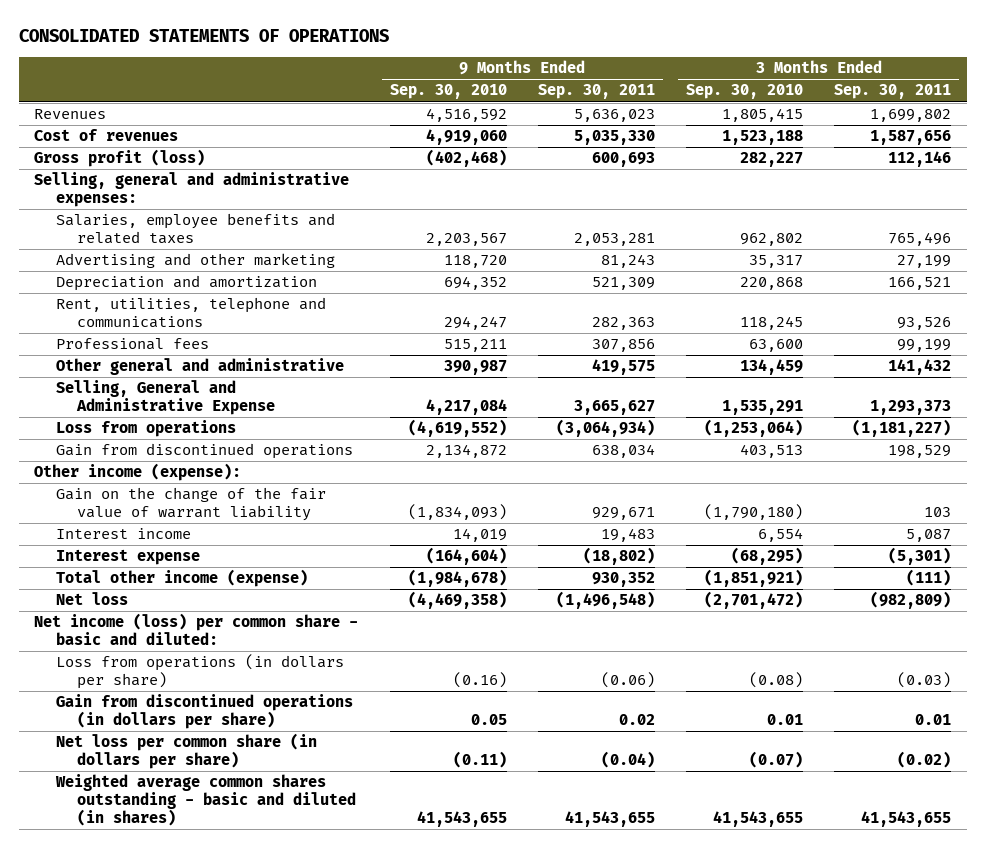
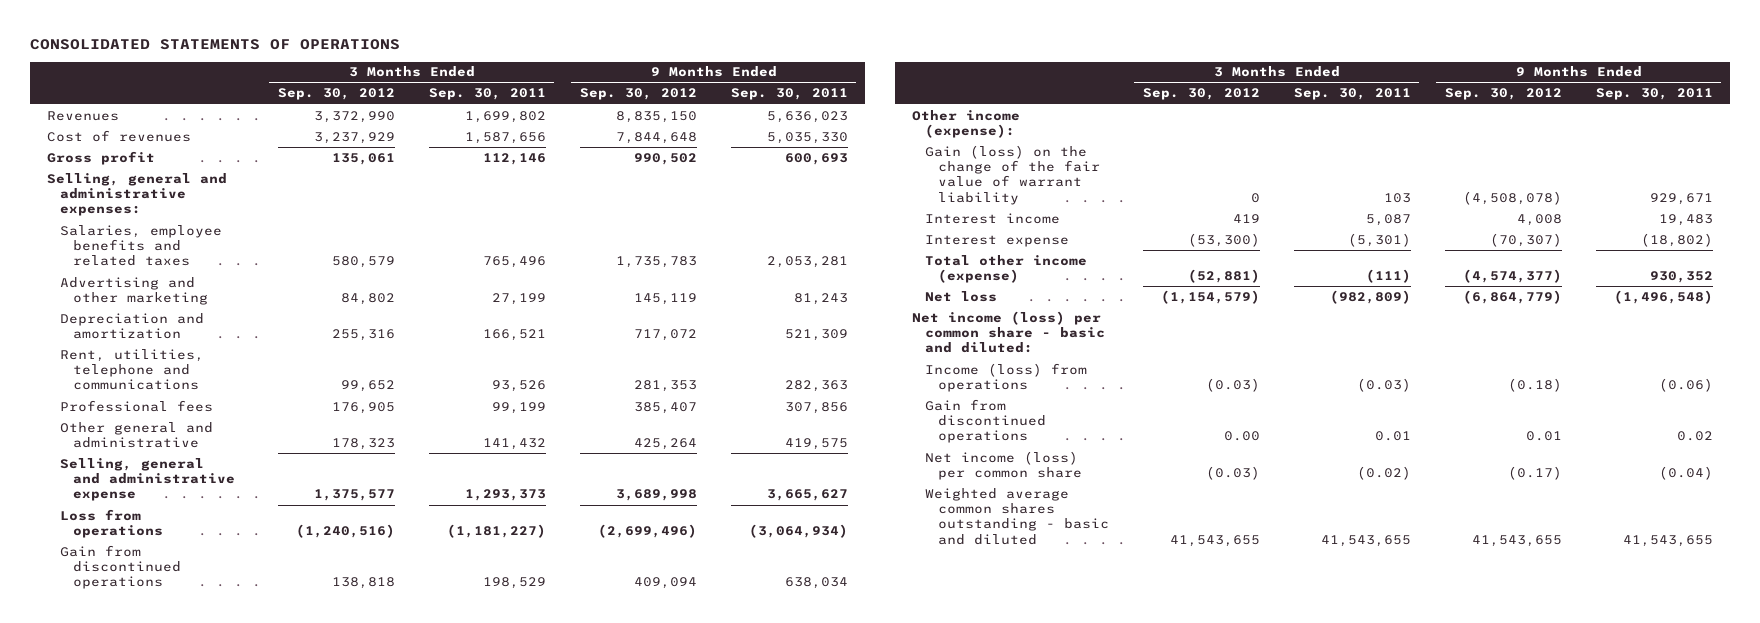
- | 9 Months Ended Sep. 30, 2010 | 9 Months Ended Sep. 30, 2011 | 3 Months Ended Sep. 30, 2010 | 3 Months Ended Sep. 30, 2011
+ | 3 Months Ended Sep. 30, 2012 | 3 Months Ended Sep. 30, 2011 | 9 Months Ended Sep. 30, 2012 | 9 Months Ended Sep. 30, 2011
- Gross profit (loss) | (402,468) | 600,693 | 282,227 | 112,146
+ Gross profit | 135,061 | 112,146 | 990,502 | 600,693
- Selling, General and Administrative Expense | 4,217,084 | 3,665,627 | 1,535,291 | 1,293,373
+ Selling, general and administrative expense | 1,375,577 | 1,293,373 | 3,689,998 | 3,665,627
- Gain on the change of the fair value of warrant liability | (1,834,093) | 929,671 | (1,790,180) | 103
+ Gain (loss) on the change of the fair value of warrant liability | 0 | 103 | (4,508,078) | 929,671
- Loss from operations (in dollars per share) | (0.16) | (0.06) | (0.08) | (0.03)
- Gain from discontinued operations (in dollars per share) | 0.05 | 0.02 | 0.01 | 0.01
- Net loss per common share (in dollars per share) | (0.11) | (0.04) | (0.07) | (0.02)
- Weighted average common shares outstanding - basic and diluted (in shares) | 41,543,655 | 41,543,655 | 41,543,655 | 41,543,655
+ Income (loss) from operations | (0.03) | (0.03) | (0.18) | (0.06)
+ Gain from discontinued operations | 0.00 | 0.01 | 0.01 | 0.02
+ Net income (loss) per common share | (0.03) | (0.02) | (0.17) | (0.04)
+ Weighted average common shares outstanding - basic and diluted | 41,543,655 | 41,543,655 | 41,543,655 | 41,543,655

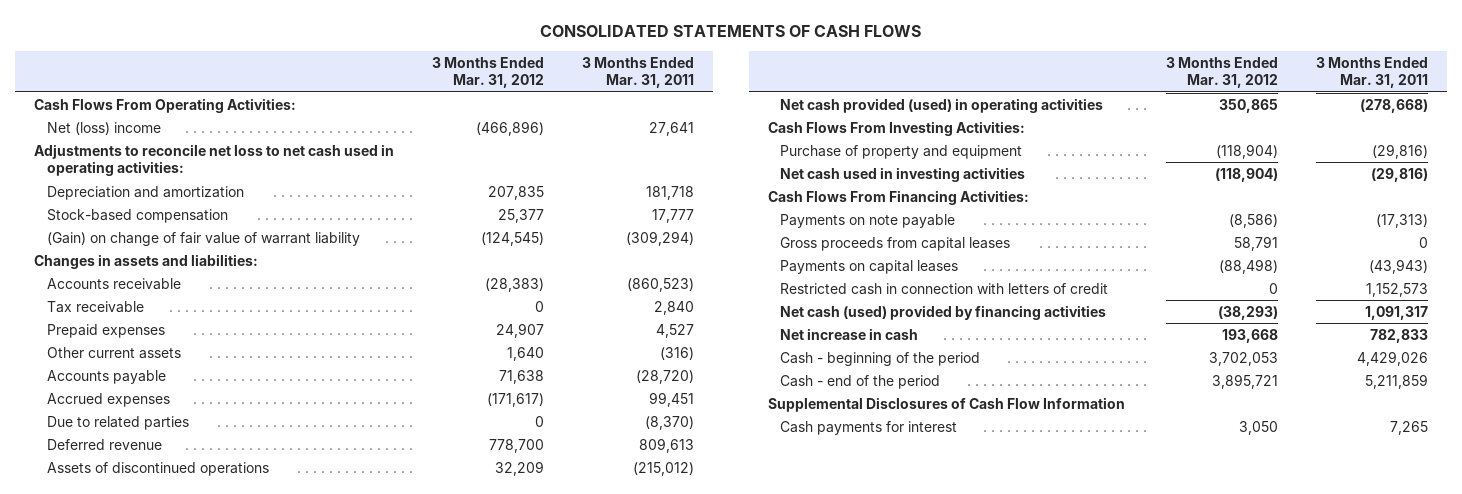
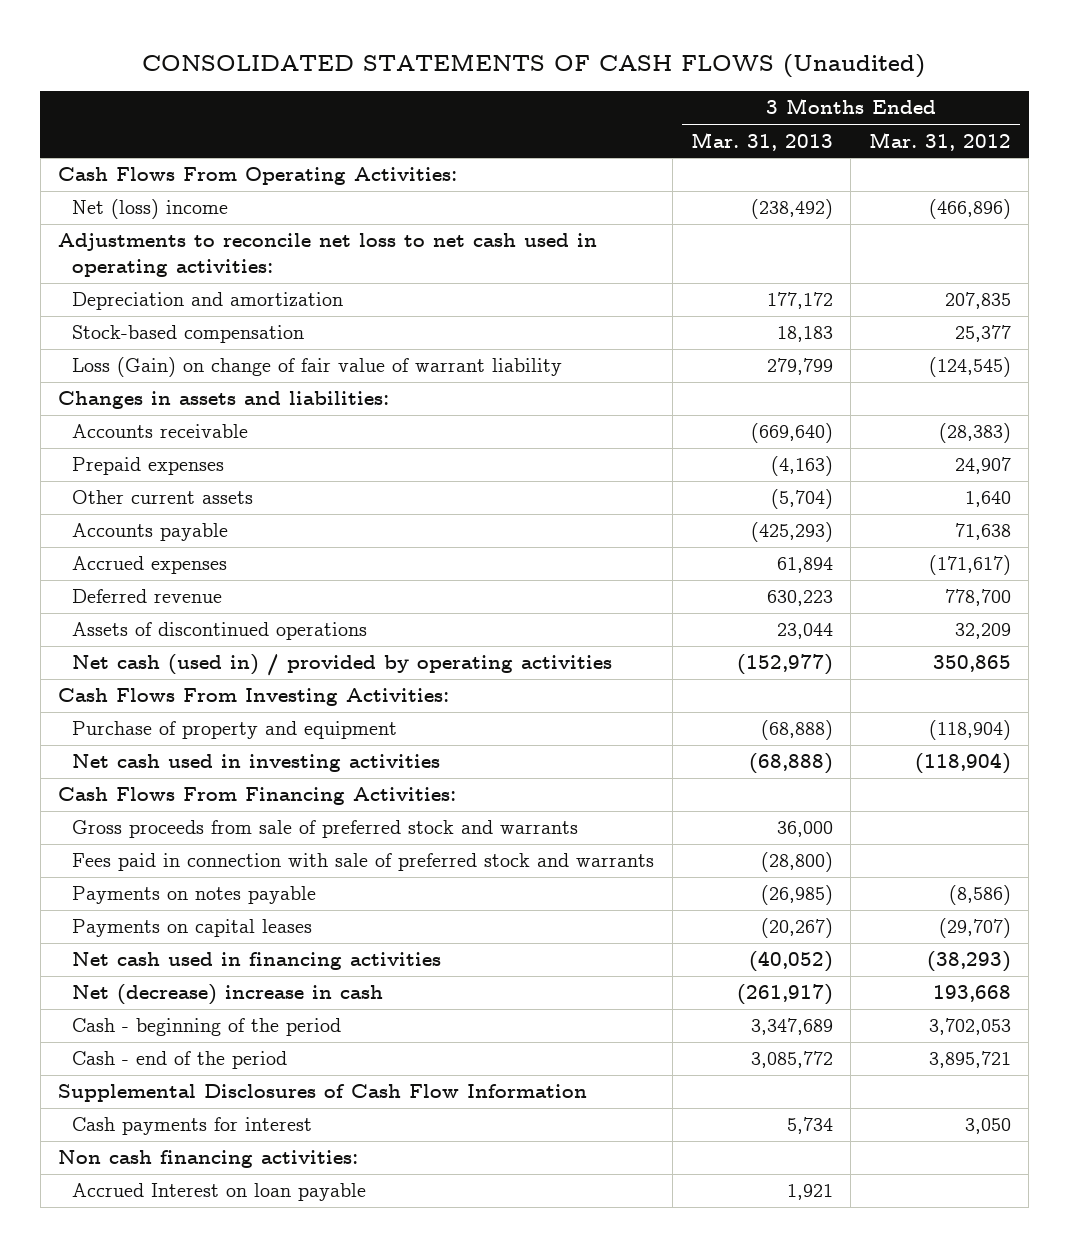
- CONSOLIDATED STATEMENTS OF CASH FLOWS
+ CONSOLIDATED STATEMENTS OF CASH FLOWS (Unaudited)
- | 3 Months Ended Mar. 31, 2012 | 3 Months Ended Mar. 31, 2011
+ | 3 Months Ended Mar. 31, 2013 | 3 Months Ended Mar. 31, 2012
- (Gain) on change of fair value of warrant liability | (124,545) | (309,294)
+ Loss (Gain) on change of fair value of warrant liability | 279,799 | (124,545)
- Tax receivable | 0 | 2,840
- Due to related parties | 0 | (8,370)
- Net cash provided (used) in operating activities | 350,865 | (278,668)
+ Net cash (used in) / provided by operating activities | (152,977) | 350,865
- Payments on note payable | (8,586) | (17,313)
- Gross proceeds from capital leases | 58,791 | 0
- Payments on capital leases | (88,498) | (43,943)
- Restricted cash in connection with letters of credit | 0 | 1,152,573
- Net cash (used) provided by financing activities | (38,293) | 1,091,317
- Net increase in cash | 193,668 | 782,833
+ Gross proceeds from sale of preferred stock and warrants | 36,000 |
+ Fees paid in connection with sale of preferred stock and warrants | (28,800) |
+ Payments on notes payable | (26,985) | (8,586)
+ Payments on capital leases | (20,267) | (29,707)
+ Net cash used in financing activities | (40,052) | (38,293)
+ Net (decrease) increase in cash | (261,917) | 193,668
+ Non cash financing activities:
+ Accrued Interest on loan payable | 1,921 |

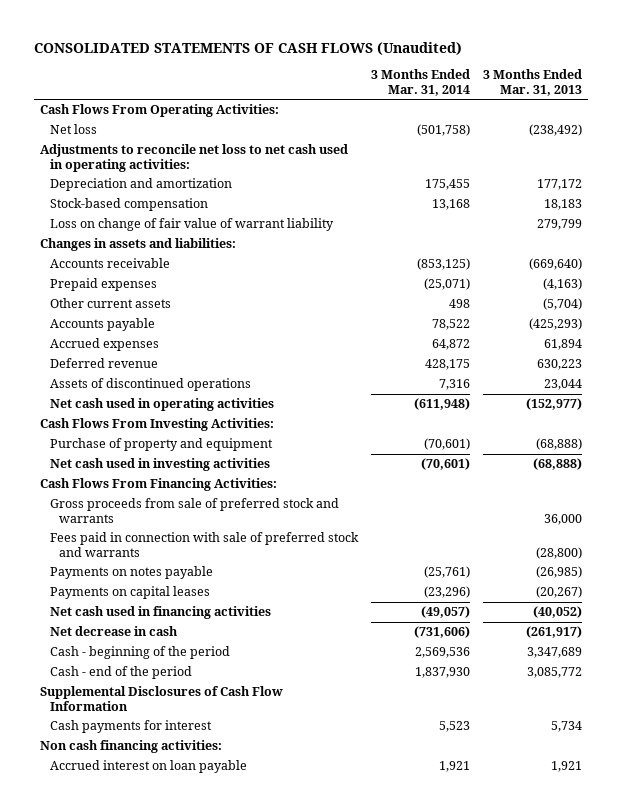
- | 3 Months Ended Mar. 31, 2013 | 3 Months Ended Mar. 31, 2012
+ | 3 Months Ended Mar. 31, 2014 | 3 Months Ended Mar. 31, 2013
- Net (loss) income | (238,492) | (466,896)
+ Net loss | (501,758) | (238,492)
- Loss (Gain) on change of fair value of warrant liability | 279,799 | (124,545)
+ Loss on change of fair value of warrant liability | | 279,799
- Net cash (used in) / provided by operating activities | (152,977) | 350,865
+ Net cash used in operating activities | (611,948) | (152,977)
- Net (decrease) increase in cash | (261,917) | 193,668
+ Net decrease in cash | (731,606) | (261,917)
- Accrued Interest on loan payable | 1,921 |
+ Accrued interest on loan payable | 1,921 | 1,921

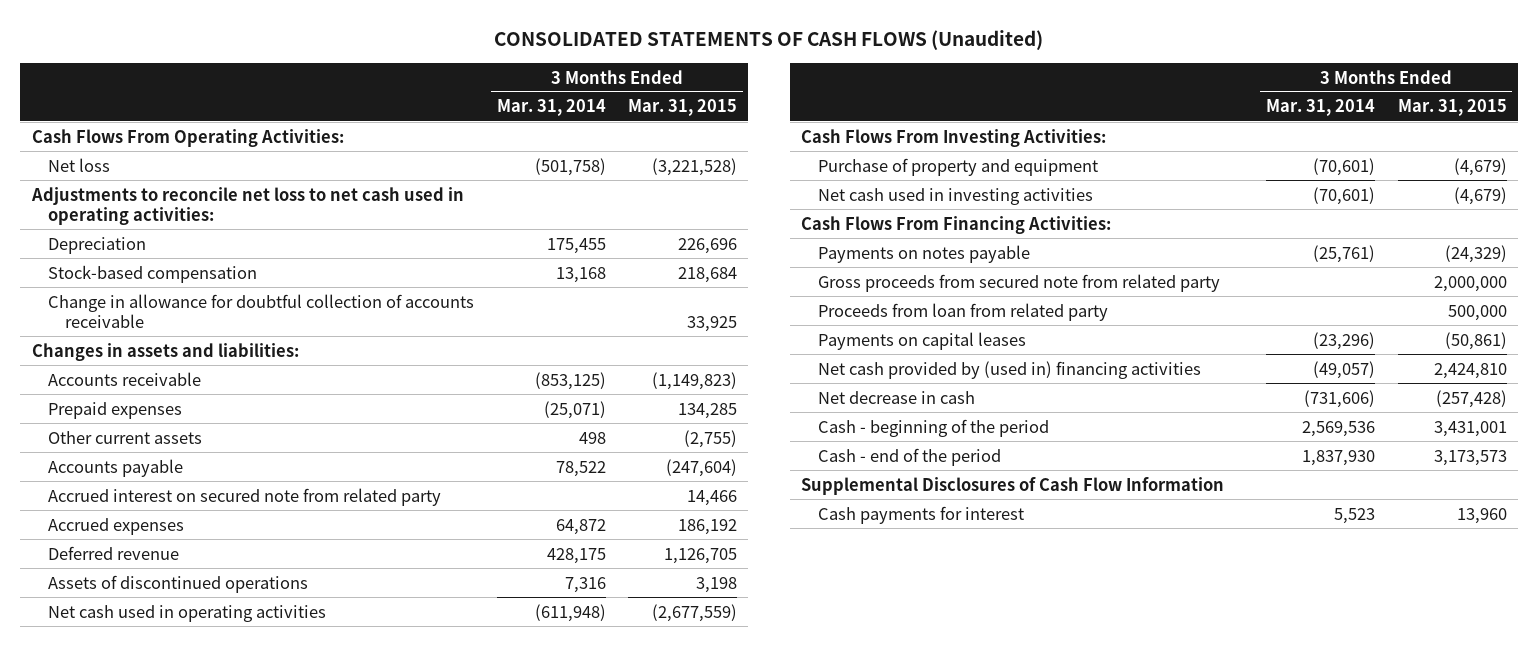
- | 3 Months Ended Mar. 31, 2014 | 3 Months Ended Mar. 31, 2013
+ | 3 Months Ended Mar. 31, 2014 | 3 Months Ended Mar. 31, 2015
- Depreciation and amortization | 175,455 | 177,172
+ Depreciation | 175,455 | 226,696
- Loss on change of fair value of warrant liability | | 279,799
+ Change in allowance for doubtful collection of accounts receivable | | 33,925
+ Accrued interest on secured note from related party | | 14,466
- Gross proceeds from sale of preferred stock and warrants | | 36,000
- Fees paid in connection with sale of preferred stock and warrants | | (28,800)
+ Gross proceeds from secured note from related party | | 2,000,000
+ Proceeds from loan from related party | | 500,000
- Net cash used in financing activities | (49,057) | (40,052)
+ Net cash provided by (used in) financing activities | (49,057) | 2,424,810
- Non cash financing activities:
- Accrued interest on loan payable | 1,921 | 1,921

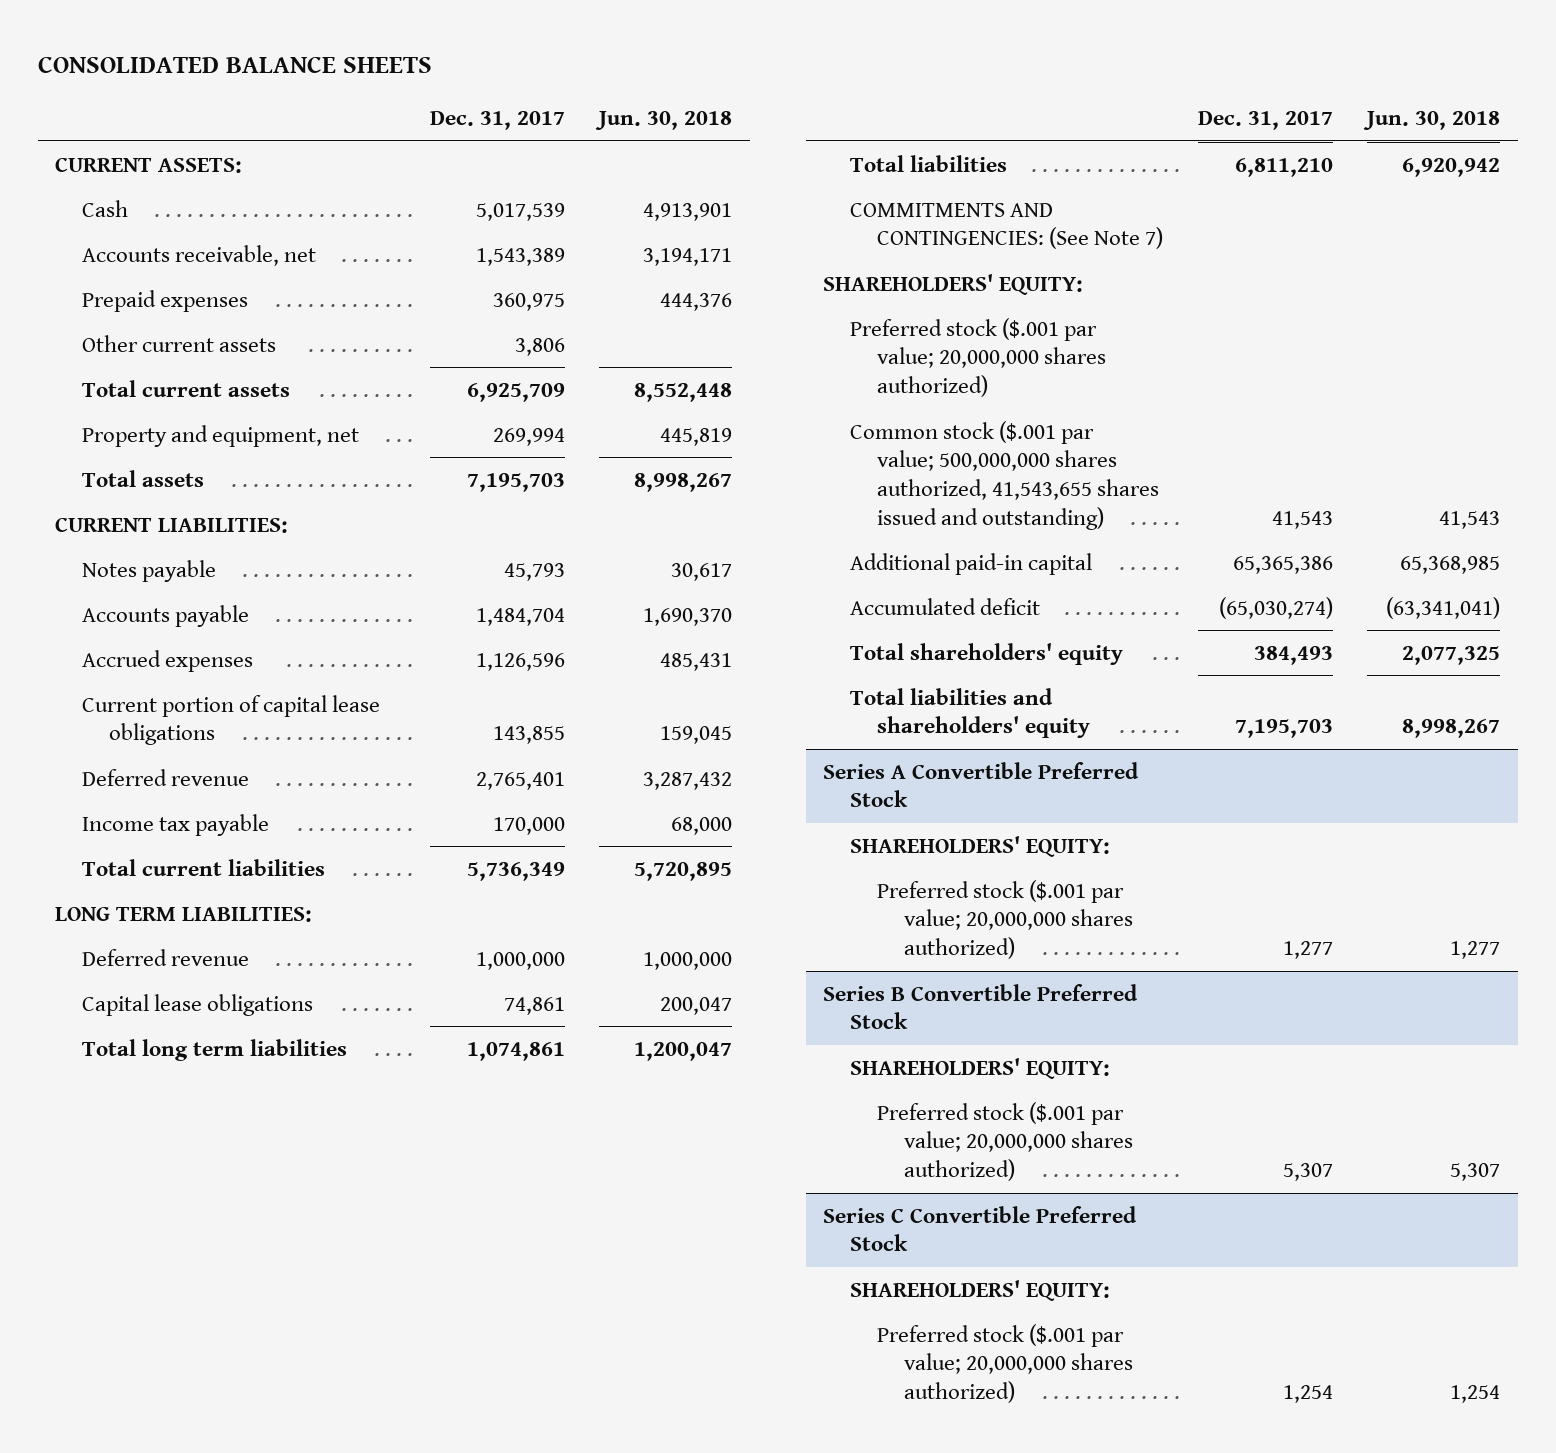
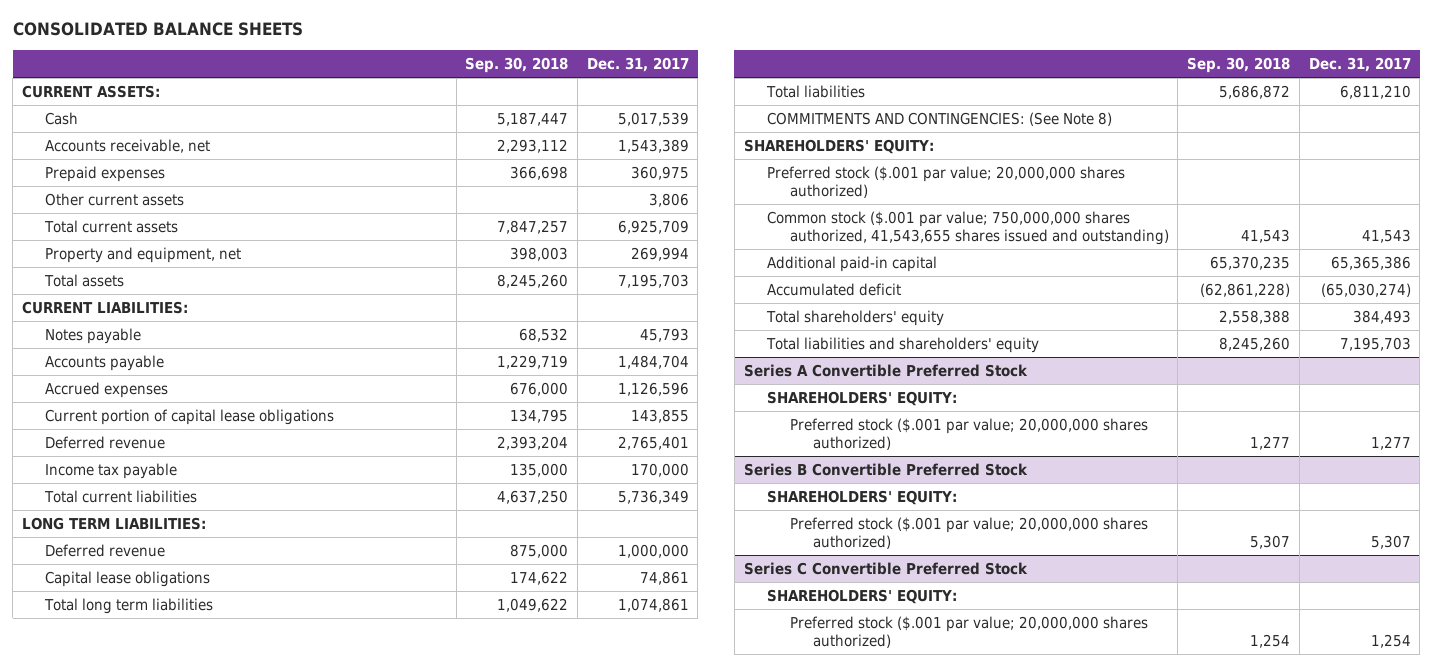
- | Dec. 31, 2017 | Jun. 30, 2018
+ | Sep. 30, 2018 | Dec. 31, 2017
- COMMITMENTS AND CONTINGENCIES: (See Note 7)
+ COMMITMENTS AND CONTINGENCIES: (See Note 8)
- Common stock ($.001 par value; 500,000,000 shares authorized, 41,543,655 shares issued and outstanding) | 41,543 | 41,543
+ Common stock ($.001 par value; 750,000,000 shares authorized, 41,543,655 shares issued and outstanding) | 41,543 | 41,543

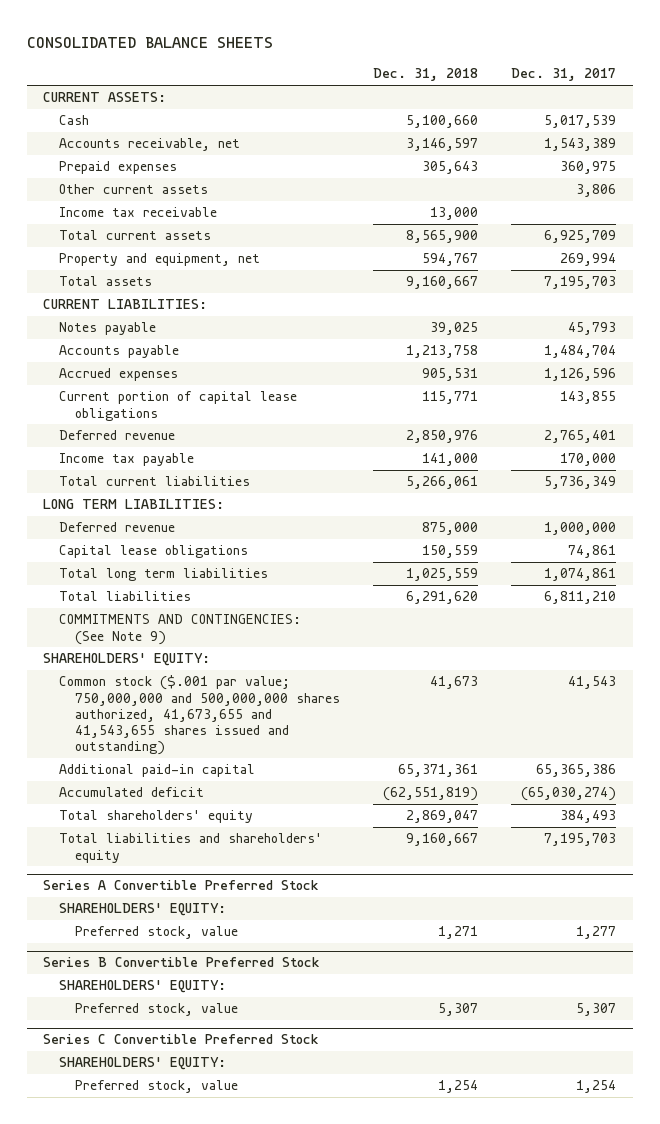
- | Sep. 30, 2018 | Dec. 31, 2017
+ | Dec. 31, 2018 | Dec. 31, 2017
+ Income tax receivable | 13,000 |
- COMMITMENTS AND CONTINGENCIES: (See Note 8)
+ COMMITMENTS AND CONTINGENCIES: (See Note 9)
- Preferred stock ($.001 par value; 20,000,000 shares authorized)
- Common stock ($.001 par value; 750,000,000 shares authorized, 41,543,655 shares issued and outstanding) | 41,543 | 41,543
+ Common stock ($.001 par value; 750,000,000 and 500,000,000 shares authorized, 41,673,655 and 41,543,655 shares issued and outstanding) | 41,673 | 41,543
@ Series A Convertible Preferred Stock
- Preferred stock ($.001 par value; 20,000,000 shares authorized) | 1,277 | 1,277
+ Preferred stock, value | 1,271 | 1,277
@ Series B Convertible Preferred Stock
- Preferred stock ($.001 par value; 20,000,000 shares authorized) | 5,307 | 5,307
+ Preferred stock, value | 5,307 | 5,307
@ Series C Convertible Preferred Stock
- Preferred stock ($.001 par value; 20,000,000 shares authorized) | 1,254 | 1,254
+ Preferred stock, value | 1,254 | 1,254

